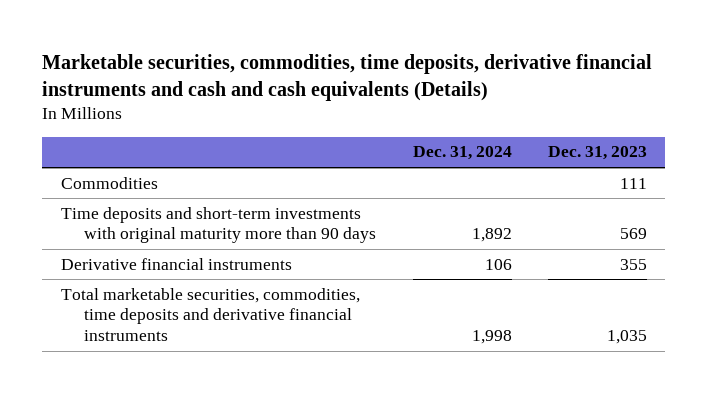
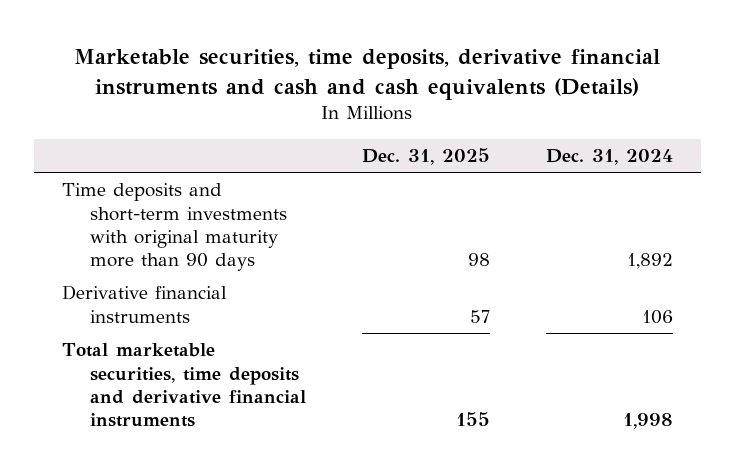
- Marketable securities, commodities, time deposits, derivative financial instruments and cash and cash equivalents (Details)
+ Marketable securities, time deposits, derivative financial instruments and cash and cash equivalents (Details)
- | Dec. 31, 2024 | Dec. 31, 2023
+ | Dec. 31, 2025 | Dec. 31, 2024
- Commodities | | 111
- Total marketable securities, commodities, time deposits and derivative financial instruments | 1,998 | 1,035
+ Total marketable securities, time deposits and derivative financial instruments | 155 | 1,998

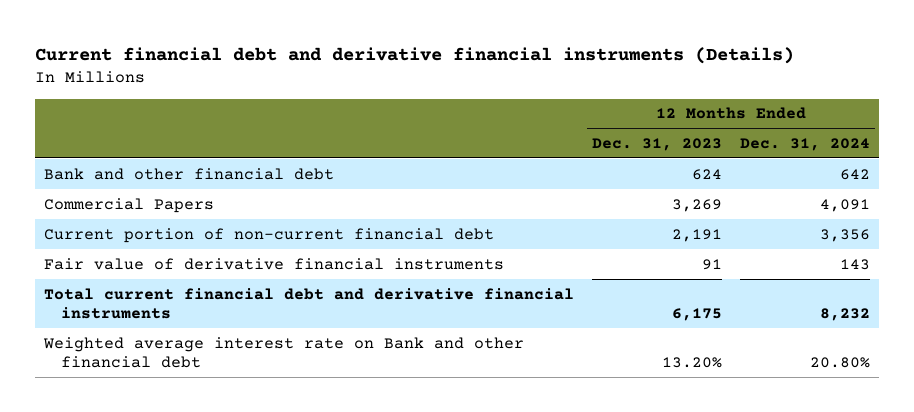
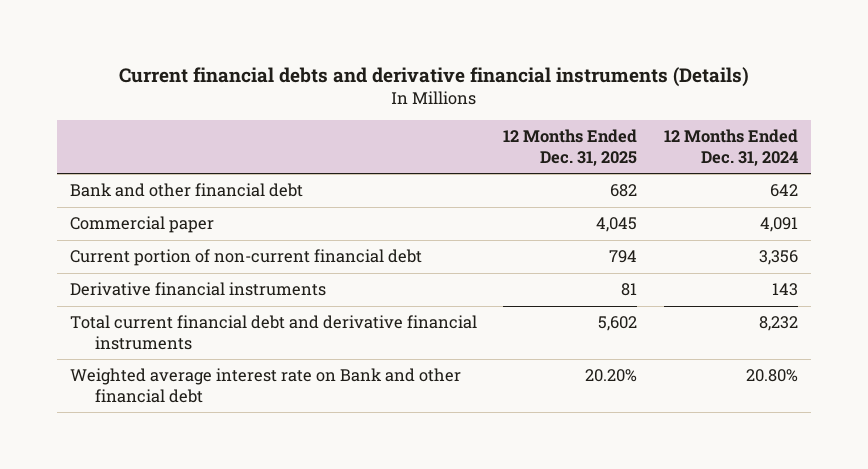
- Current financial debt and derivative financial instruments (Details)
+ Current financial debts and derivative financial instruments (Details)
- | 12 Months Ended Dec. 31, 2023 | 12 Months Ended Dec. 31, 2024
+ | 12 Months Ended Dec. 31, 2025 | 12 Months Ended Dec. 31, 2024
- Commercial Papers | 3,269 | 4,091
+ Commercial paper | 4,045 | 4,091
- Fair value of derivative financial instruments | 91 | 143
+ Derivative financial instruments | 81 | 143

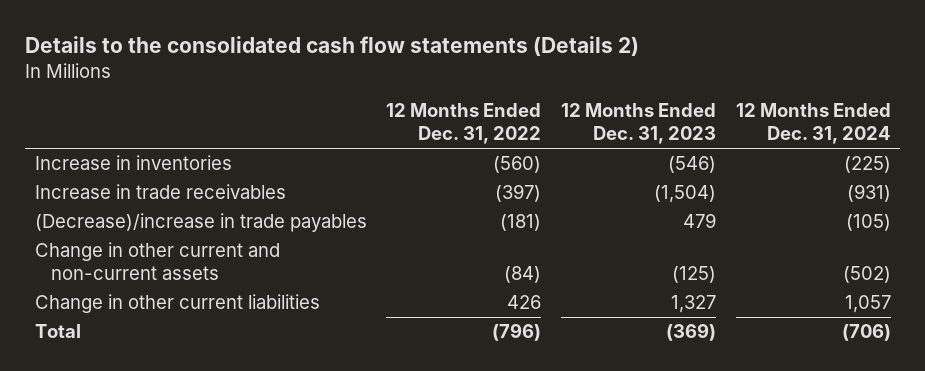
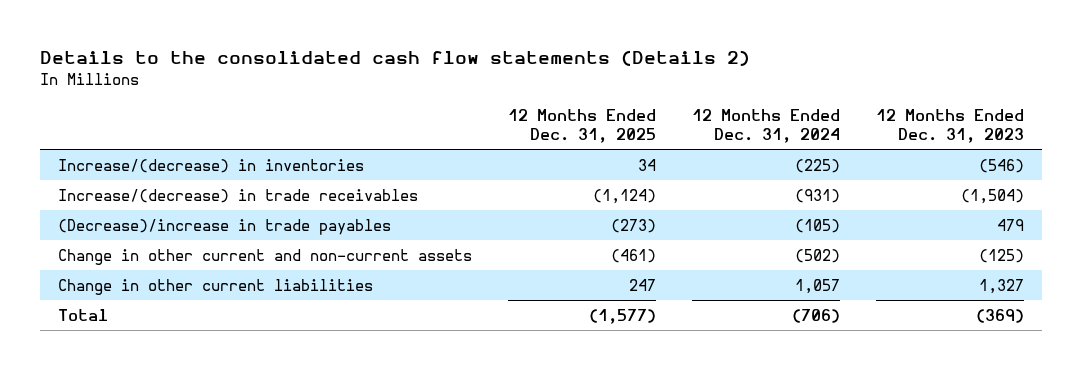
- | 12 Months Ended Dec. 31, 2022 | 12 Months Ended Dec. 31, 2023 | 12 Months Ended Dec. 31, 2024
+ | 12 Months Ended Dec. 31, 2025 | 12 Months Ended Dec. 31, 2024 | 12 Months Ended Dec. 31, 2023
- Increase in inventories | (560) | (546) | (225)
- Increase in trade receivables | (397) | (1,504) | (931)
+ Increase/(decrease) in inventories | 34 | (225) | (546)
+ Increase/(decrease) in trade receivables | (1,124) | (931) | (1,504)

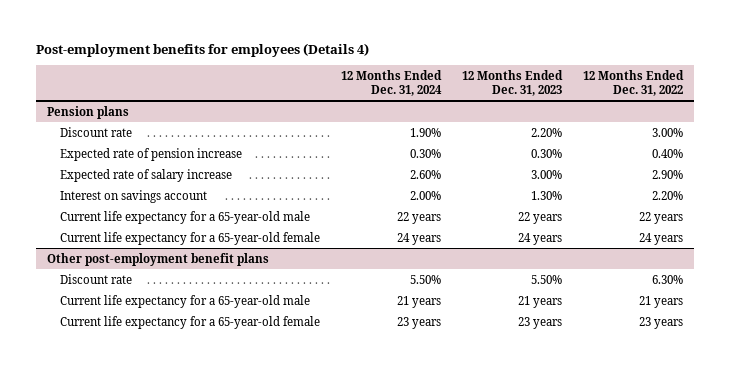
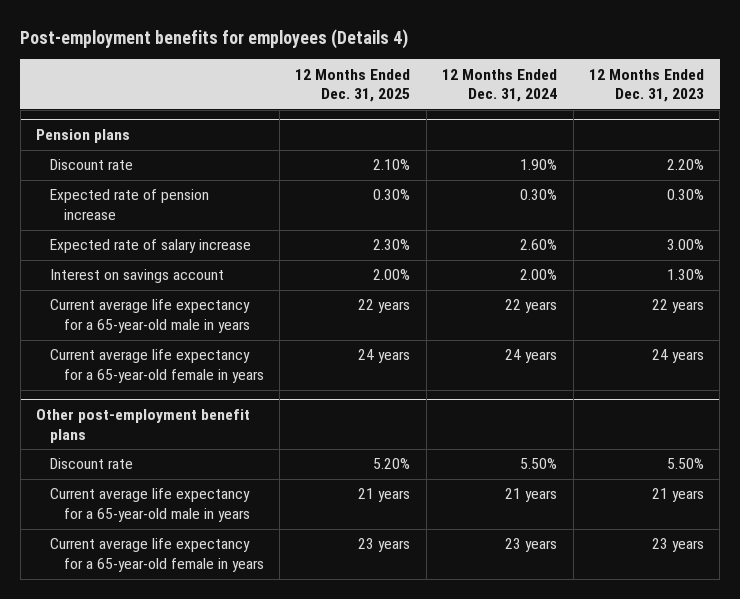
- | 12 Months Ended Dec. 31, 2024 | 12 Months Ended Dec. 31, 2023 | 12 Months Ended Dec. 31, 2022
+ | 12 Months Ended Dec. 31, 2025 | 12 Months Ended Dec. 31, 2024 | 12 Months Ended Dec. 31, 2023
@ Pension plans
- Current life expectancy for a 65-year-old male | 22 years | 22 years | 22 years
- Current life expectancy for a 65-year-old female | 24 years | 24 years | 24 years
+ Current average life expectancy for a 65-year-old male in years | 22 years | 22 years | 22 years
+ Current average life expectancy for a 65-year-old female in years | 24 years | 24 years | 24 years
@ Other post-employment benefit plans
- Current life expectancy for a 65-year-old male | 21 years | 21 years | 21 years
- Current life expectancy for a 65-year-old female | 23 years | 23 years | 23 years
+ Current average life expectancy for a 65-year-old male in years | 21 years | 21 years | 21 years
+ Current average life expectancy for a 65-year-old female in years | 23 years | 23 years | 23 years

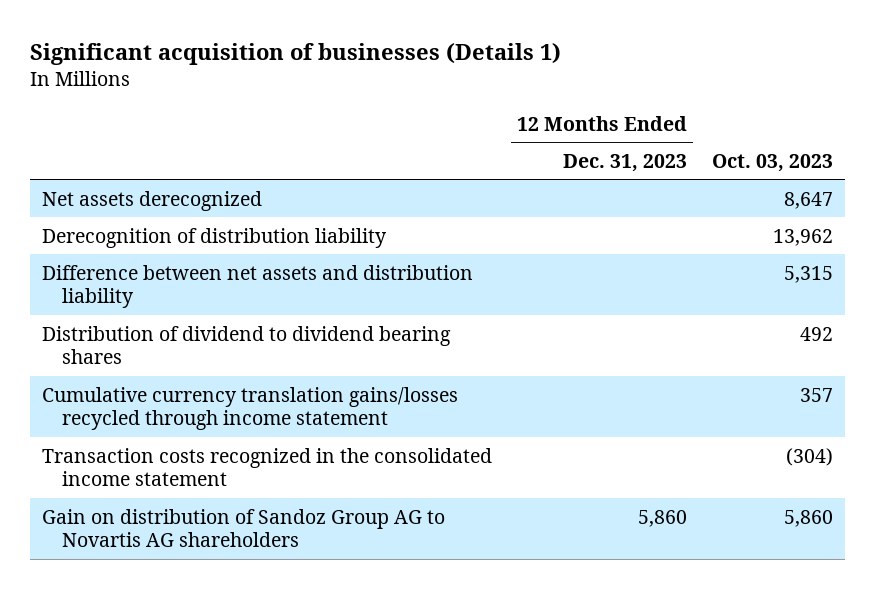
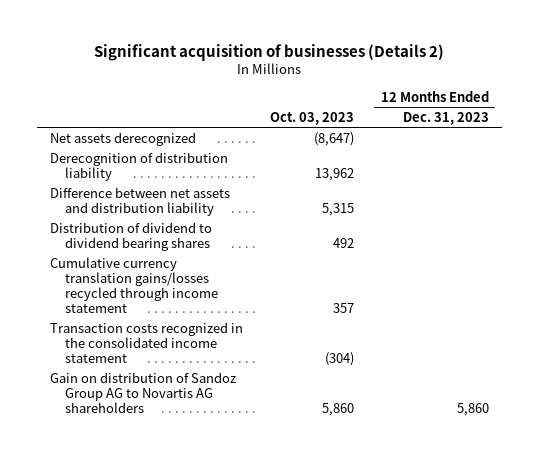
- Significant acquisition of businesses (Details 1)
+ Significant acquisition of businesses (Details 2)
- | 12 Months Ended Dec. 31, 2023 | Oct. 03, 2023
+ | Oct. 03, 2023 | 12 Months Ended Dec. 31, 2023
- Net assets derecognized | | 8,647
+ Net assets derecognized | (8,647) |

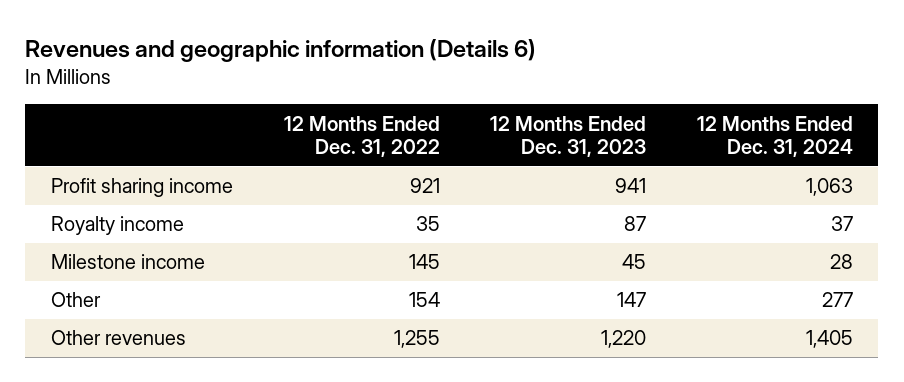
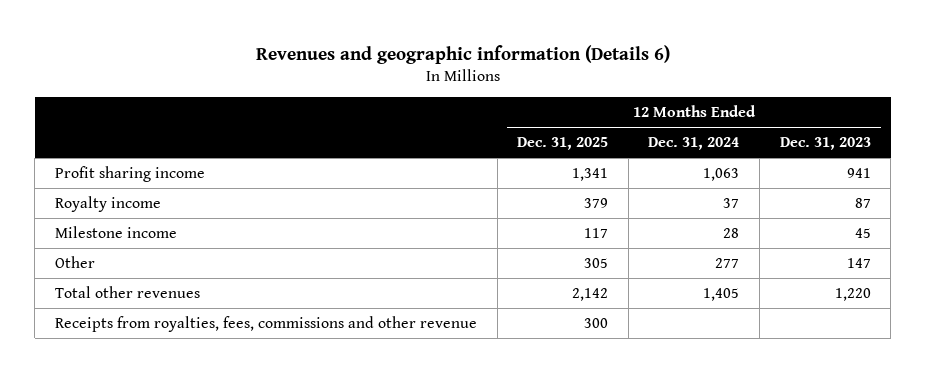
- | 12 Months Ended Dec. 31, 2022 | 12 Months Ended Dec. 31, 2023 | 12 Months Ended Dec. 31, 2024
+ | 12 Months Ended Dec. 31, 2025 | 12 Months Ended Dec. 31, 2024 | 12 Months Ended Dec. 31, 2023
- Other revenues | 1,255 | 1,220 | 1,405
+ Total other revenues | 2,142 | 1,405 | 1,220
+ Receipts from royalties, fees, commissions and other revenue | 300 | |

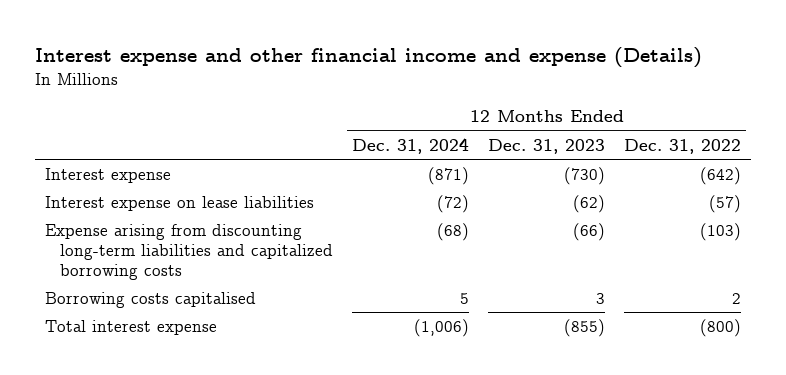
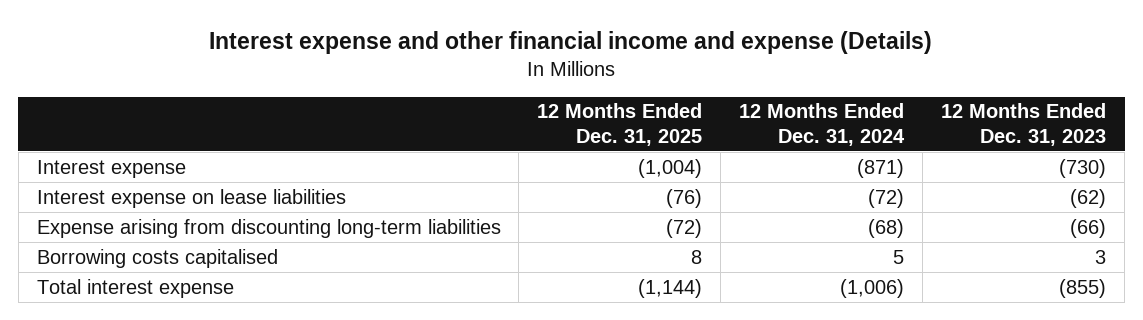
- | 12 Months Ended Dec. 31, 2024 | 12 Months Ended Dec. 31, 2023 | 12 Months Ended Dec. 31, 2022
+ | 12 Months Ended Dec. 31, 2025 | 12 Months Ended Dec. 31, 2024 | 12 Months Ended Dec. 31, 2023
- Expense arising from discounting long-term liabilities and capitalized borrowing costs | (68) | (66) | (103)
+ Expense arising from discounting long-term liabilities | (72) | (68) | (66)

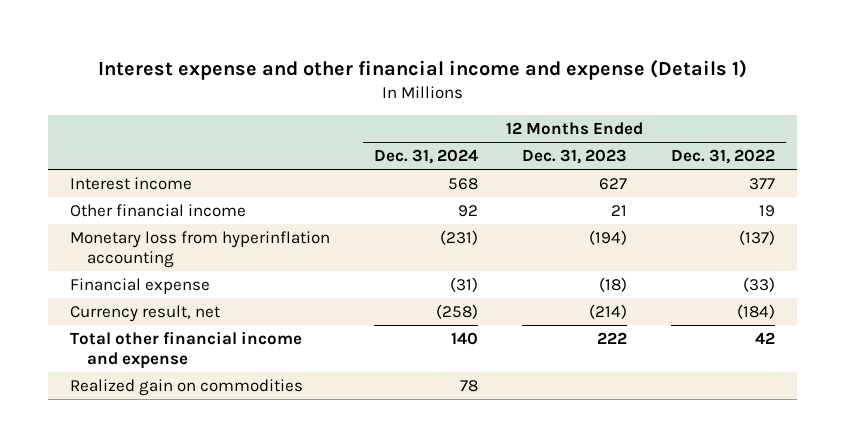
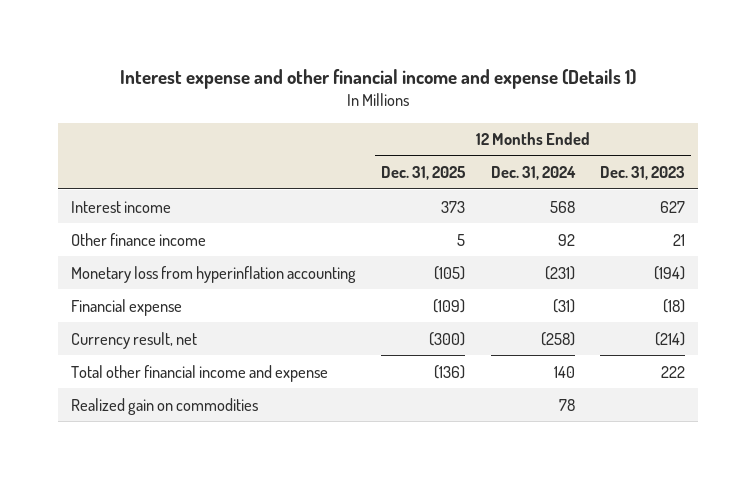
- | 12 Months Ended Dec. 31, 2024 | 12 Months Ended Dec. 31, 2023 | 12 Months Ended Dec. 31, 2022
+ | 12 Months Ended Dec. 31, 2025 | 12 Months Ended Dec. 31, 2024 | 12 Months Ended Dec. 31, 2023
- Other financial income | 92 | 21 | 19
+ Other finance income | 5 | 92 | 21

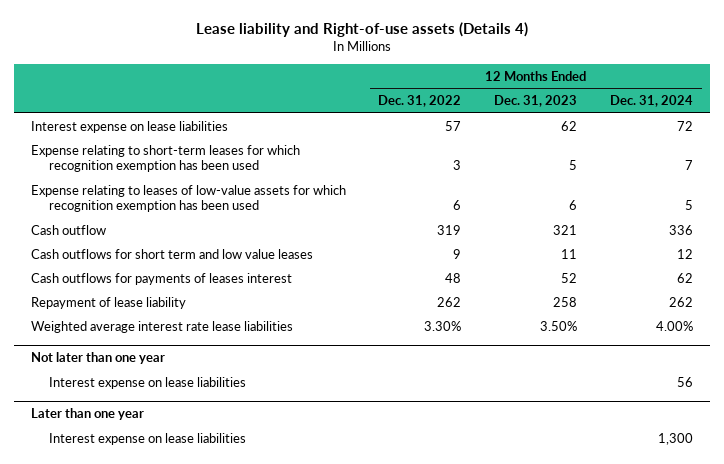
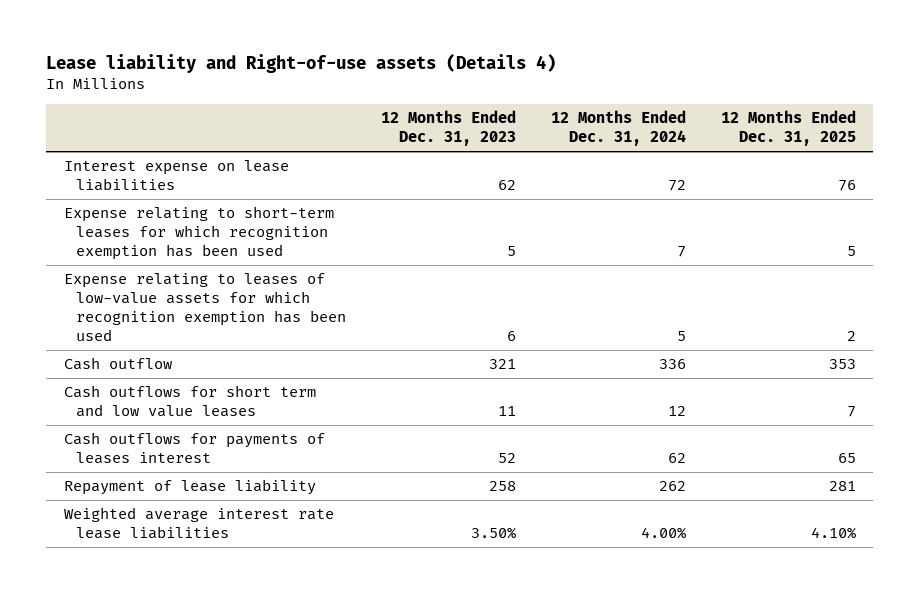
- | 12 Months Ended Dec. 31, 2022 | 12 Months Ended Dec. 31, 2023 | 12 Months Ended Dec. 31, 2024
+ | 12 Months Ended Dec. 31, 2023 | 12 Months Ended Dec. 31, 2024 | 12 Months Ended Dec. 31, 2025
- Not later than one year
- Interest expense on lease liabilities | | | 56
- Later than one year
- Interest expense on lease liabilities | | | 1,300

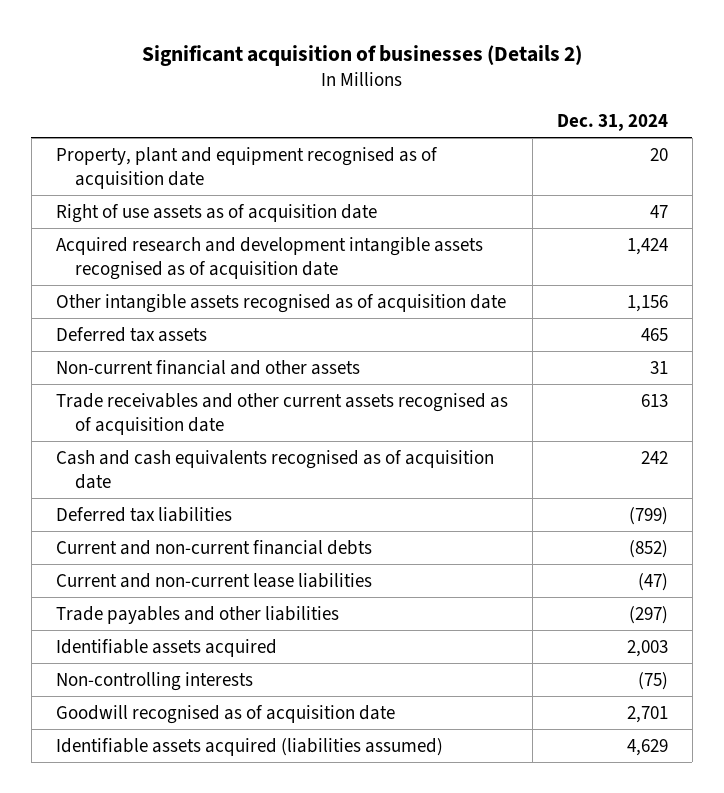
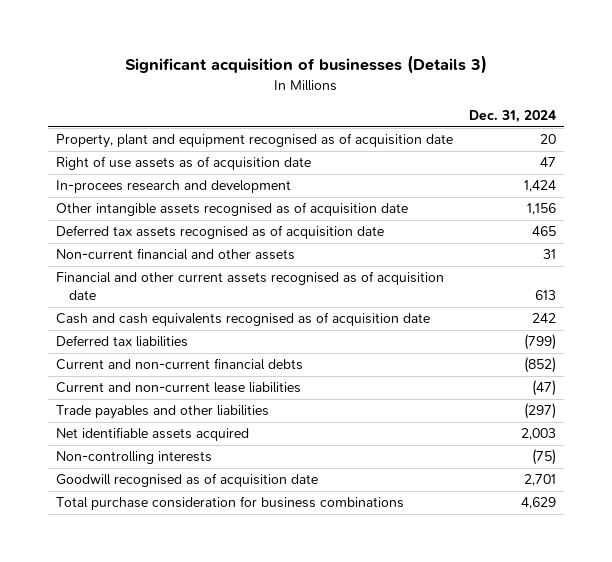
- Significant acquisition of businesses (Details 2)
+ Significant acquisition of businesses (Details 3)
- Acquired research and development intangible assets recognised as of acquisition date | 1,424
+ In-procees research and development | 1,424
- Deferred tax assets | 465
+ Deferred tax assets recognised as of acquisition date | 465
- Trade receivables and other current assets recognised as of acquisition date | 613
+ Financial and other current assets recognised as of acquisition date | 613
- Identifiable assets acquired | 2,003
+ Net identifiable assets acquired | 2,003
- Identifiable assets acquired (liabilities assumed) | 4,629
+ Total purchase consideration for business combinations | 4,629

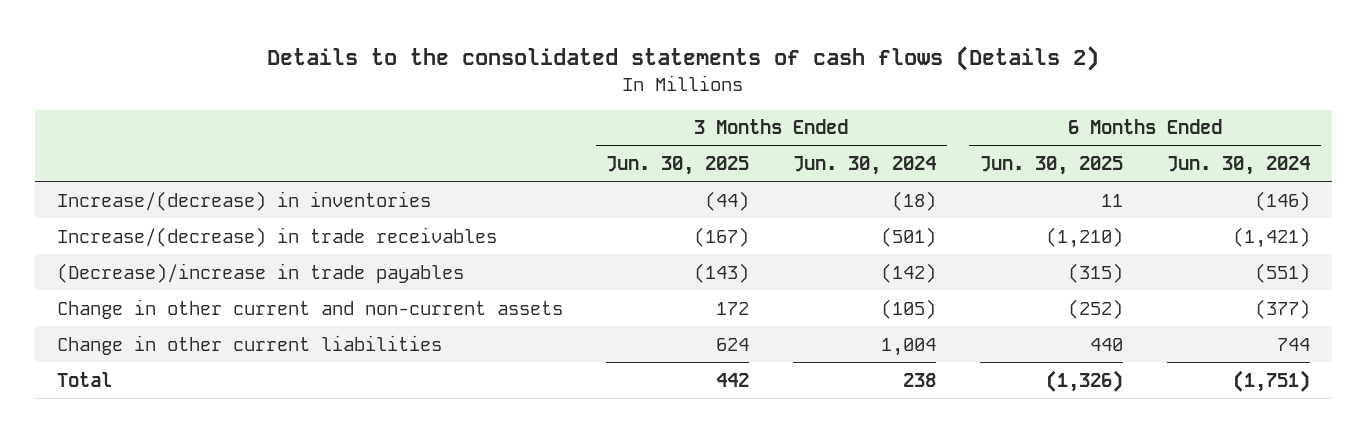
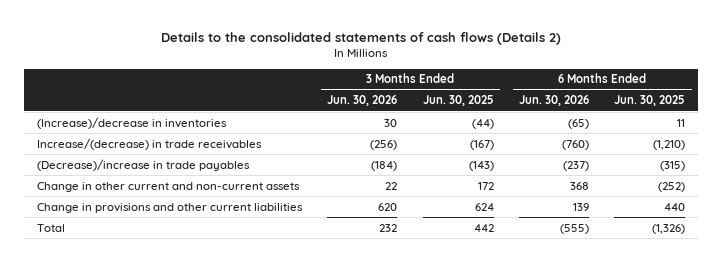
- | 3 Months Ended Jun. 30, 2025 | 3 Months Ended Jun. 30, 2024 | 6 Months Ended Jun. 30, 2025 | 6 Months Ended Jun. 30, 2024
+ | 3 Months Ended Jun. 30, 2026 | 3 Months Ended Jun. 30, 2025 | 6 Months Ended Jun. 30, 2026 | 6 Months Ended Jun. 30, 2025
- Increase/(decrease) in inventories | (44) | (18) | 11 | (146)
+ (Increase)/decrease in inventories | 30 | (44) | (65) | 11
- Change in other current liabilities | 624 | 1,004 | 440 | 744
+ Change in provisions and other current liabilities | 620 | 624 | 139 | 440

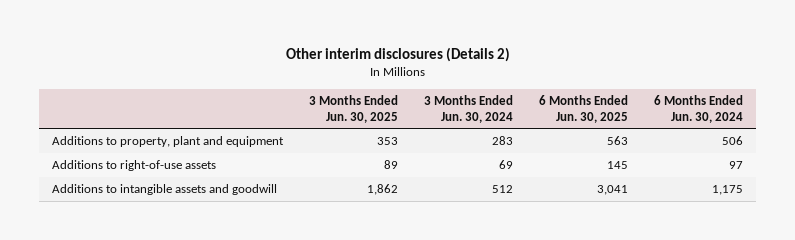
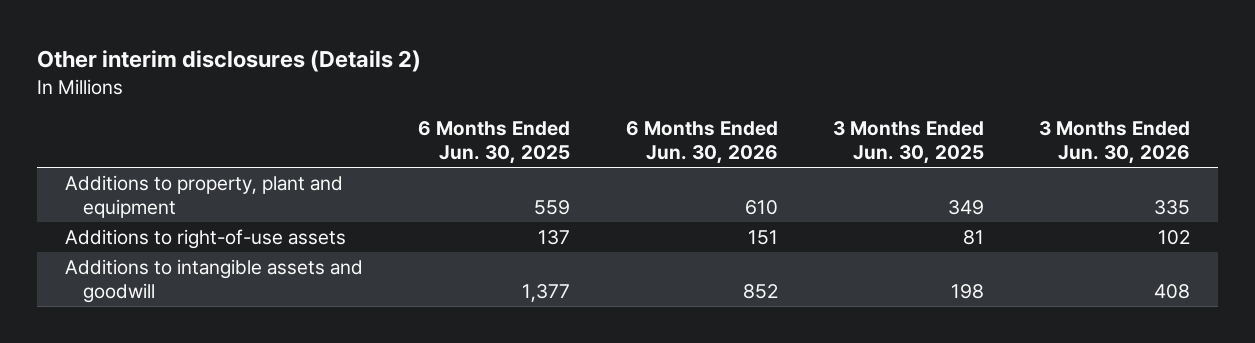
- | 3 Months Ended Jun. 30, 2025 | 3 Months Ended Jun. 30, 2024 | 6 Months Ended Jun. 30, 2025 | 6 Months Ended Jun. 30, 2024
+ | 6 Months Ended Jun. 30, 2025 | 6 Months Ended Jun. 30, 2026 | 3 Months Ended Jun. 30, 2025 | 3 Months Ended Jun. 30, 2026
- Additions to property, plant and equipment | 353 | 283 | 563 | 506
- Additions to right-of-use assets | 89 | 69 | 145 | 97
- Additions to intangible assets and goodwill | 1,862 | 512 | 3,041 | 1,175
+ Additions to property, plant and equipment | 559 | 610 | 349 | 335
+ Additions to right-of-use assets | 137 | 151 | 81 | 102
+ Additions to intangible assets and goodwill | 1,377 | 852 | 198 | 408

